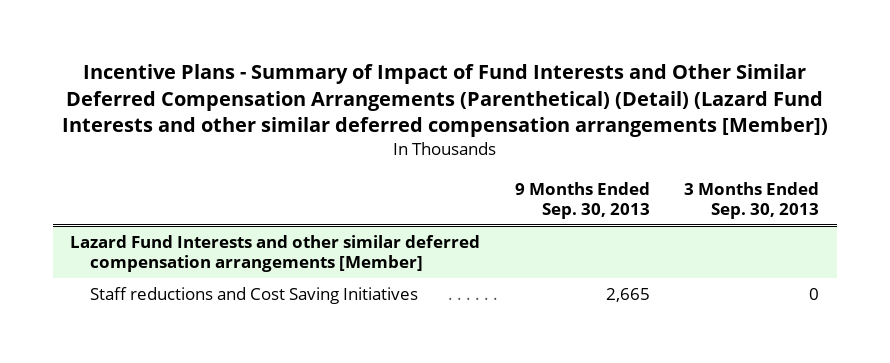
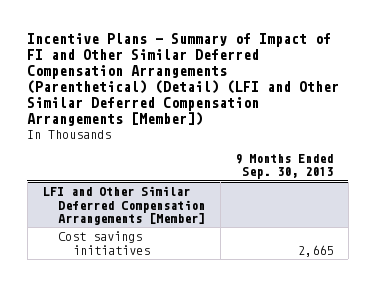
- Incentive Plans - Summary of Impact of Fund Interests and Other Similar Deferred Compensation Arrangements (Parenthetical) (Detail) (Lazard Fund Interests and other similar deferred compensation arrangements [Member])
+ Incentive Plans - Summary of Impact of FI and Other Similar Deferred Compensation Arrangements (Parenthetical) (Detail) (LFI and Other Similar Deferred Compensation Arrangements [Member])
- | 9 Months Ended Sep. 30, 2013 | 3 Months Ended Sep. 30, 2013
+ | 9 Months Ended Sep. 30, 2013
- Lazard Fund Interests and other similar deferred compensation arrangements [Member]
- Staff reductions and Cost Saving Initiatives | 2,665 | 0
+ LFI and Other Similar Deferred Compensation Arrangements [Member]
+ Cost savings initiatives | 2,665

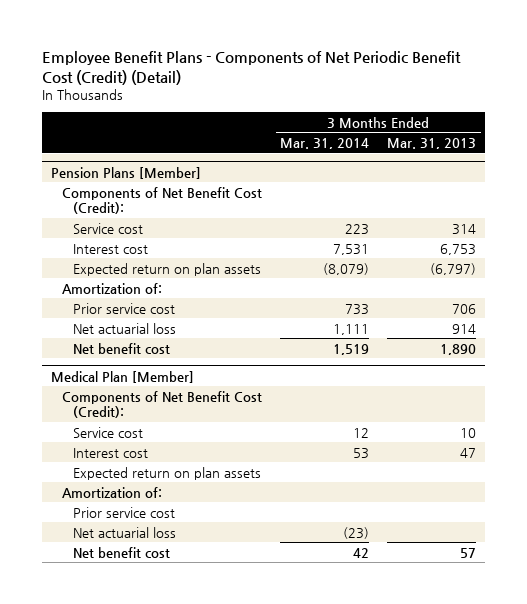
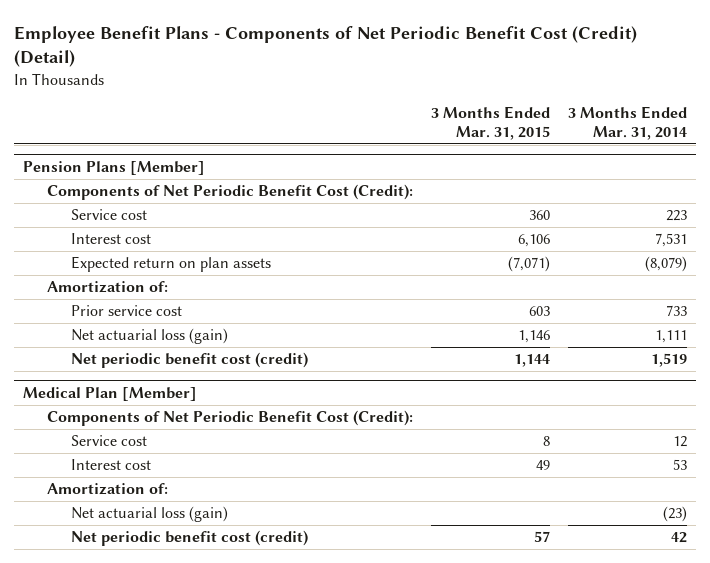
- | 3 Months Ended Mar. 31, 2014 | 3 Months Ended Mar. 31, 2013
+ | 3 Months Ended Mar. 31, 2015 | 3 Months Ended Mar. 31, 2014
@ Pension Plans [Member]
- Components of Net Benefit Cost (Credit):
+ Components of Net Periodic Benefit Cost (Credit):
- Net actuarial loss | 1,111 | 914
- Net benefit cost | 1,519 | 1,890
+ Net actuarial loss (gain) | 1,146 | 1,111
+ Net periodic benefit cost (credit) | 1,144 | 1,519
@ Medical Plan [Member]
- Components of Net Benefit Cost (Credit):
+ Components of Net Periodic Benefit Cost (Credit):
- Expected return on plan assets
- Prior service cost
- Net actuarial loss | (23) |
- Net benefit cost | 42 | 57
+ Net actuarial loss (gain) | | (23)
+ Net periodic benefit cost (credit) | 57 | 42

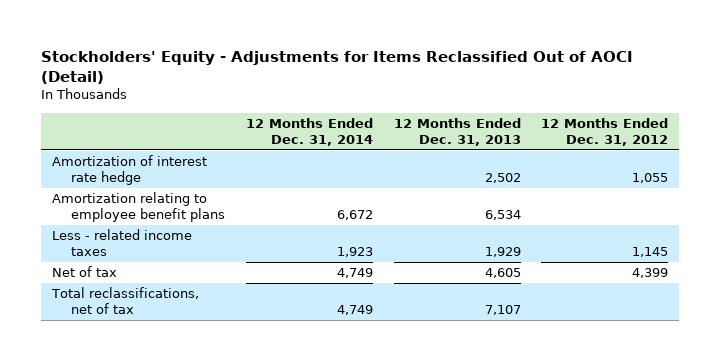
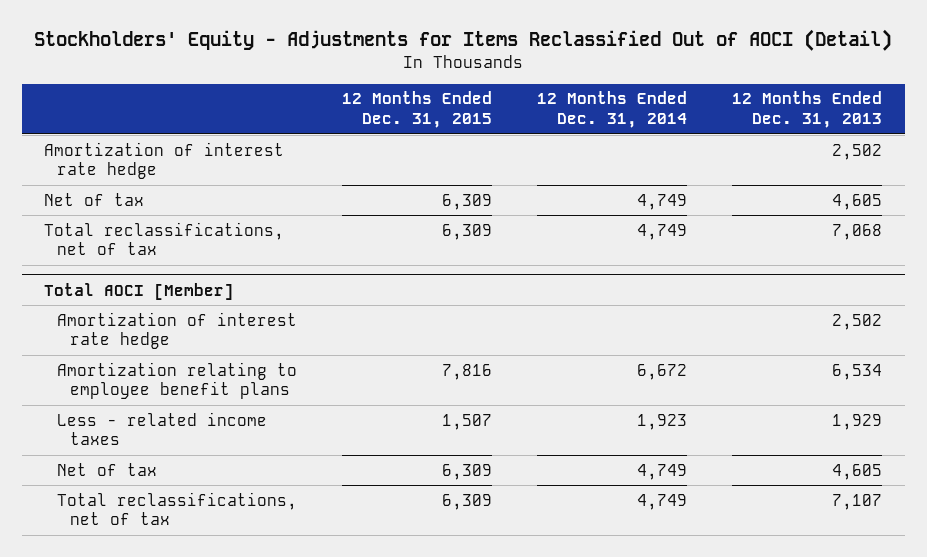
- | 12 Months Ended Dec. 31, 2014 | 12 Months Ended Dec. 31, 2013 | 12 Months Ended Dec. 31, 2012
+ | 12 Months Ended Dec. 31, 2015 | 12 Months Ended Dec. 31, 2014 | 12 Months Ended Dec. 31, 2013
+ Net of tax | 6,309 | 4,749 | 4,605
+ Total reclassifications, net of tax | 6,309 | 4,749 | 7,068
+ Total AOCI [Member]
+ Amortization of interest rate hedge | | | 2,502

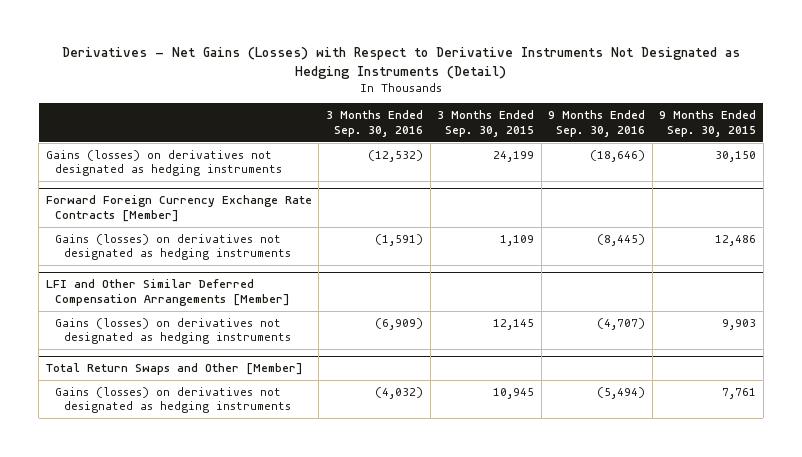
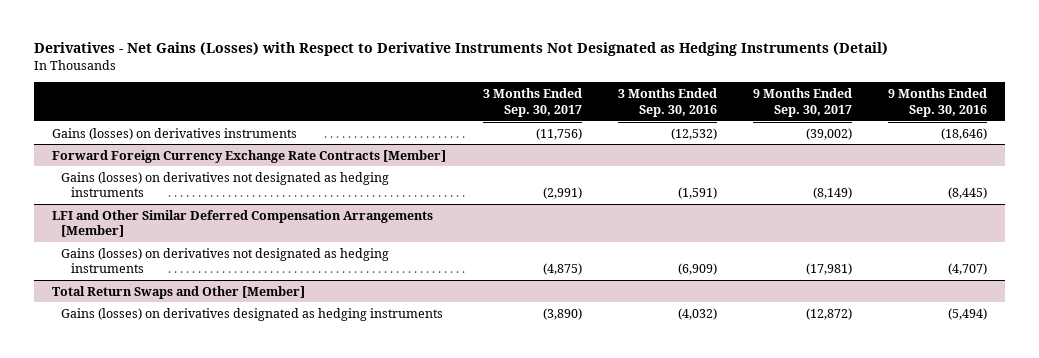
- | 3 Months Ended Sep. 30, 2016 | 3 Months Ended Sep. 30, 2015 | 9 Months Ended Sep. 30, 2016 | 9 Months Ended Sep. 30, 2015
+ | 3 Months Ended Sep. 30, 2017 | 3 Months Ended Sep. 30, 2016 | 9 Months Ended Sep. 30, 2017 | 9 Months Ended Sep. 30, 2016
- Gains (losses) on derivatives not designated as hedging instruments | (12,532) | 24,199 | (18,646) | 30,150
+ Gains (losses) on derivatives instruments | (11,756) | (12,532) | (39,002) | (18,646)
@ Total Return Swaps and Other [Member]
- Gains (losses) on derivatives not designated as hedging instruments | (4,032) | 10,945 | (5,494) | 7,761
+ Gains (losses) on derivatives designated as hedging instruments | (3,890) | (4,032) | (12,872) | (5,494)

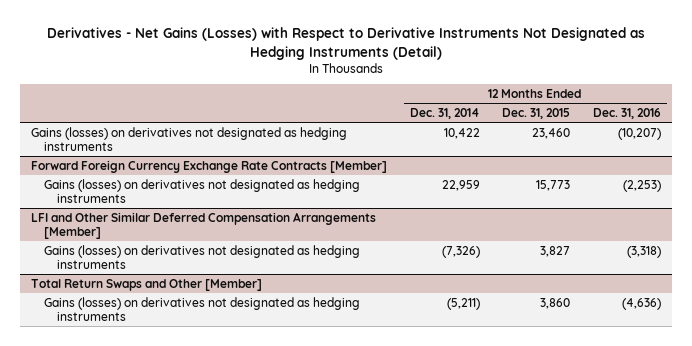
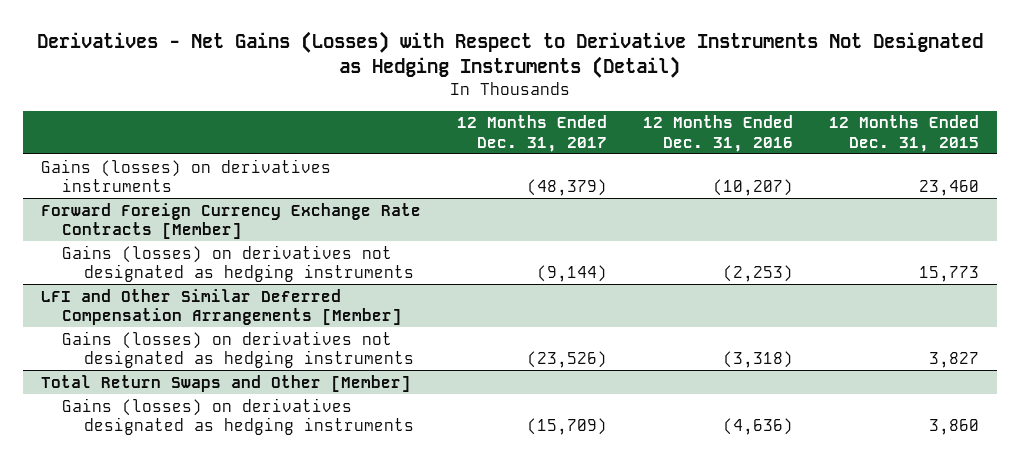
- | 12 Months Ended Dec. 31, 2014 | 12 Months Ended Dec. 31, 2015 | 12 Months Ended Dec. 31, 2016
+ | 12 Months Ended Dec. 31, 2017 | 12 Months Ended Dec. 31, 2016 | 12 Months Ended Dec. 31, 2015
- Gains (losses) on derivatives not designated as hedging instruments | 10,422 | 23,460 | (10,207)
+ Gains (losses) on derivatives instruments | (48,379) | (10,207) | 23,460
@ Total Return Swaps and Other [Member]
- Gains (losses) on derivatives not designated as hedging instruments | (5,211) | 3,860 | (4,636)
+ Gains (losses) on derivatives designated as hedging instruments | (15,709) | (4,636) | 3,860

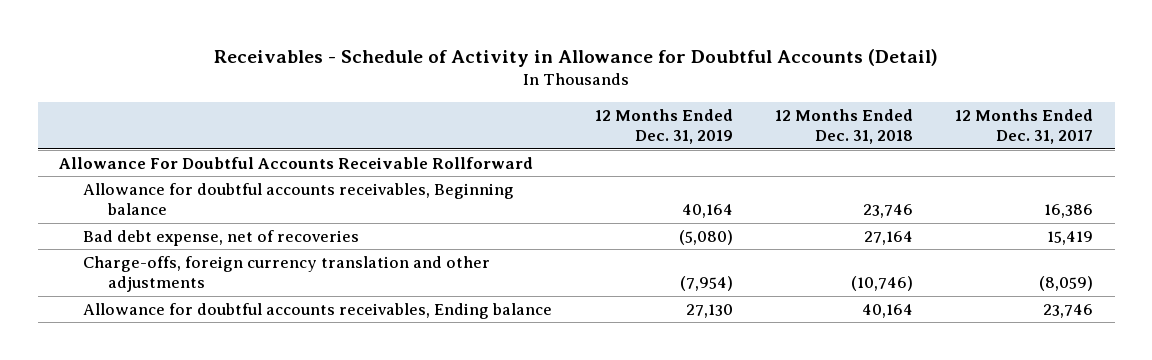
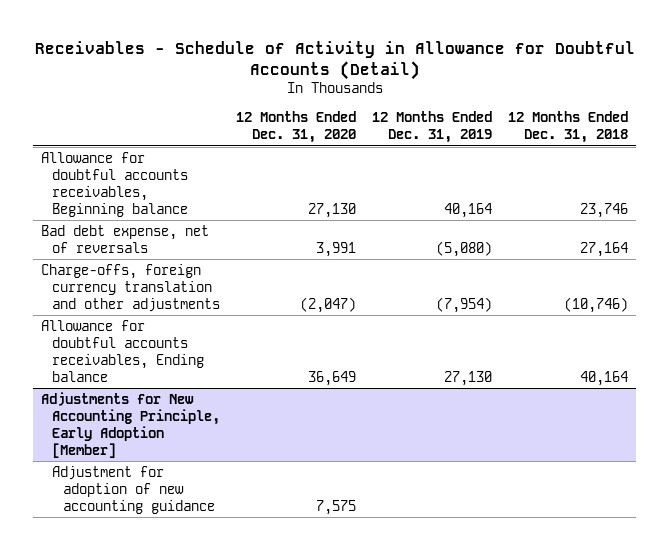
- | 12 Months Ended Dec. 31, 2019 | 12 Months Ended Dec. 31, 2018 | 12 Months Ended Dec. 31, 2017
+ | 12 Months Ended Dec. 31, 2020 | 12 Months Ended Dec. 31, 2019 | 12 Months Ended Dec. 31, 2018
- Allowance For Doubtful Accounts Receivable Rollforward
- Bad debt expense, net of recoveries | (5,080) | 27,164 | 15,419
+ Bad debt expense, net of reversals | 3,991 | (5,080) | 27,164
+ Adjustments for New Accounting Principle, Early Adoption [Member]
+ Adjustment for adoption of new accounting guidance | 7,575 | |

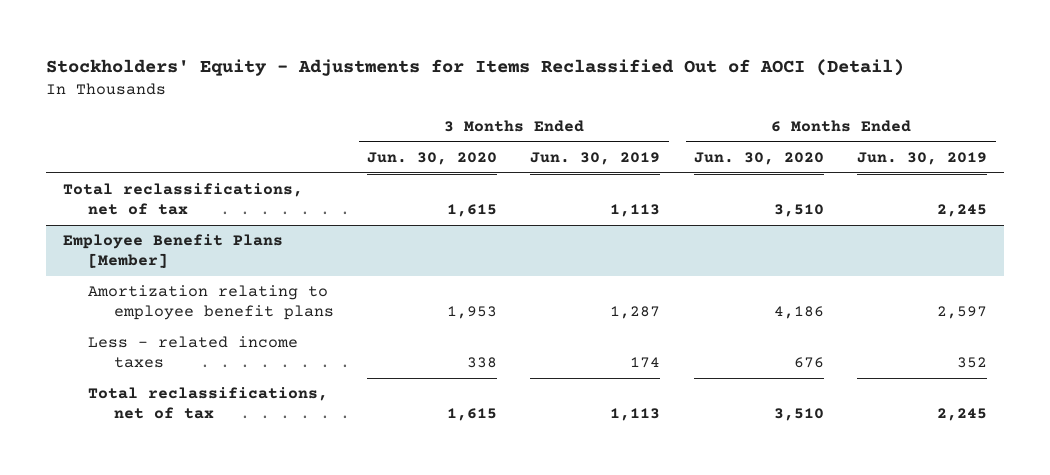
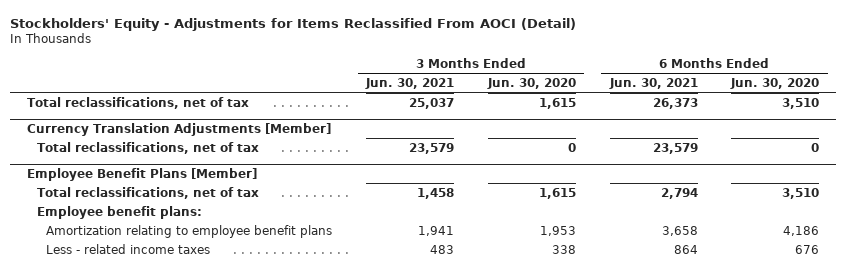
- Stockholders' Equity - Adjustments for Items Reclassified Out of AOCI (Detail)
+ Stockholders' Equity - Adjustments for Items Reclassified From AOCI (Detail)
- | 3 Months Ended Jun. 30, 2020 | 3 Months Ended Jun. 30, 2019 | 6 Months Ended Jun. 30, 2020 | 6 Months Ended Jun. 30, 2019
+ | 3 Months Ended Jun. 30, 2021 | 3 Months Ended Jun. 30, 2020 | 6 Months Ended Jun. 30, 2021 | 6 Months Ended Jun. 30, 2020
+ Currency Translation Adjustments [Member]
+ Total reclassifications, net of tax | 23,579 | 0 | 23,579 | 0
@ Employee Benefit Plans [Member]
moved up: Total reclassifications, net of tax | 1,458 | 1,615 | 2,794 | 3,510
+ Employee benefit plans:

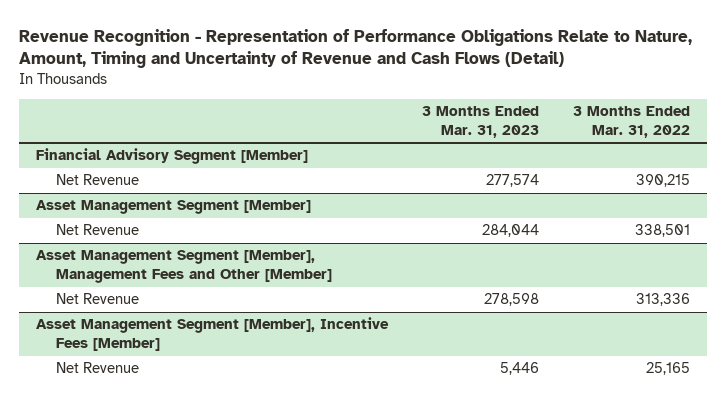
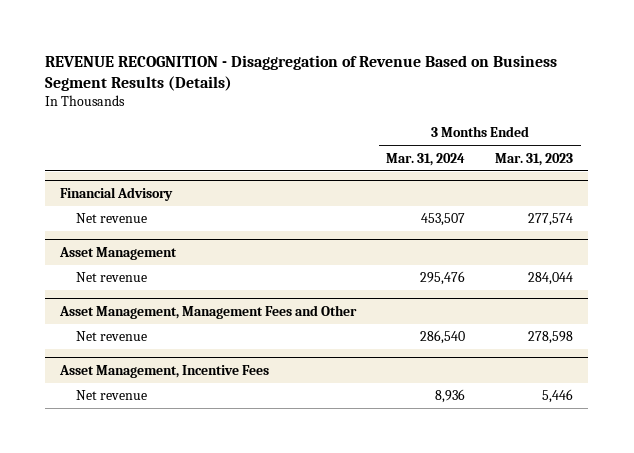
- Revenue Recognition - Representation of Performance Obligations Relate to Nature, Amount, Timing and Uncertainty of Revenue and Cash Flows (Detail)
+ REVENUE RECOGNITION - Disaggregation of Revenue Based on Business Segment Results (Details)
- | 3 Months Ended Mar. 31, 2023 | 3 Months Ended Mar. 31, 2022
+ | 3 Months Ended Mar. 31, 2024 | 3 Months Ended Mar. 31, 2023
- Financial Advisory Segment [Member]
- Net Revenue | 277,574 | 390,215
- Asset Management Segment [Member]
- Net Revenue | 284,044 | 338,501
- Asset Management Segment [Member], Management Fees and Other [Member]
- Net Revenue | 278,598 | 313,336
- Asset Management Segment [Member], Incentive Fees [Member]
- Net Revenue | 5,446 | 25,165
+ Financial Advisory
+ Net revenue | 453,507 | 277,574
+ Asset Management
+ Net revenue | 295,476 | 284,044
+ Asset Management, Management Fees and Other
+ Net revenue | 286,540 | 278,598
+ Asset Management, Incentive Fees
+ Net revenue | 8,936 | 5,446

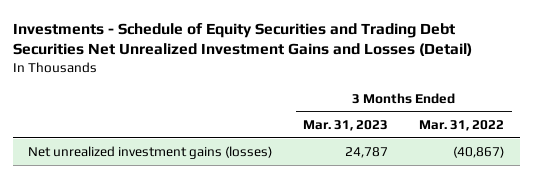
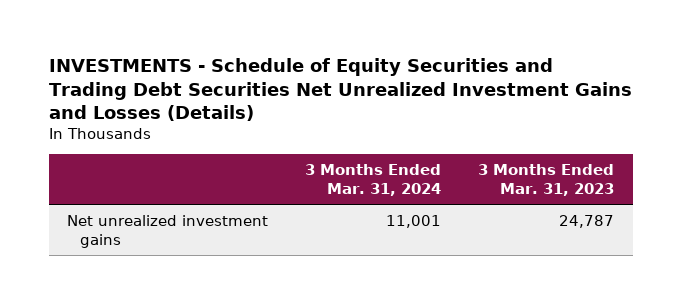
- Investments - Schedule of Equity Securities and Trading Debt Securities Net Unrealized Investment Gains and Losses (Detail)
+ INVESTMENTS - Schedule of Equity Securities and Trading Debt Securities Net Unrealized Investment Gains and Losses (Details)
- | 3 Months Ended Mar. 31, 2023 | 3 Months Ended Mar. 31, 2022
+ | 3 Months Ended Mar. 31, 2024 | 3 Months Ended Mar. 31, 2023
- Net unrealized investment gains (losses) | 24,787 | (40,867)
+ Net unrealized investment gains | 11,001 | 24,787

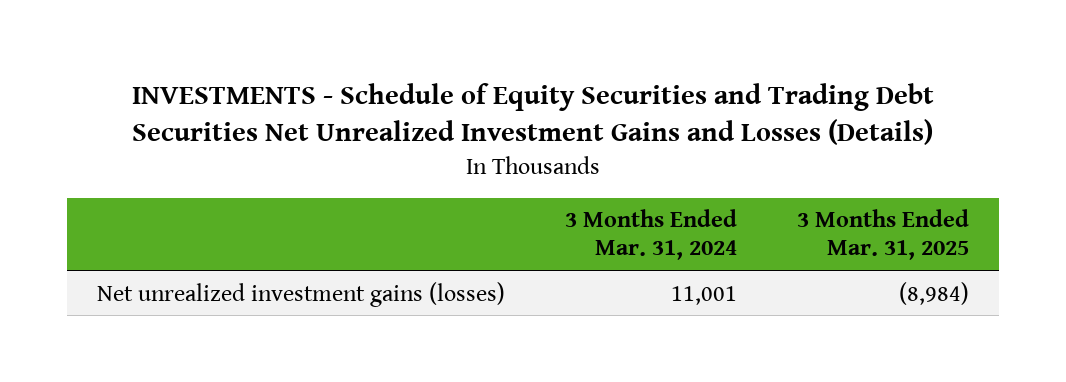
- | 3 Months Ended Mar. 31, 2024 | 3 Months Ended Mar. 31, 2023
+ | 3 Months Ended Mar. 31, 2024 | 3 Months Ended Mar. 31, 2025
- Net unrealized investment gains | 11,001 | 24,787
+ Net unrealized investment gains (losses) | 11,001 | (8,984)

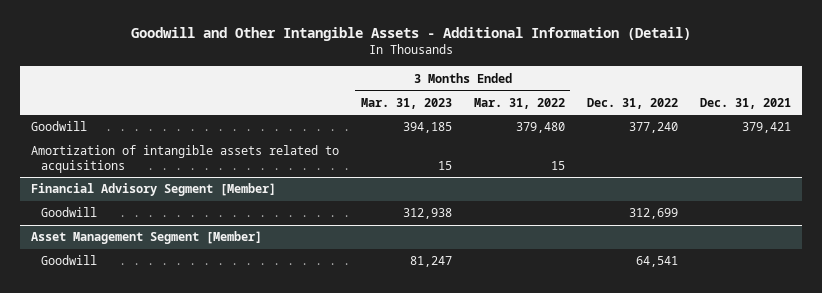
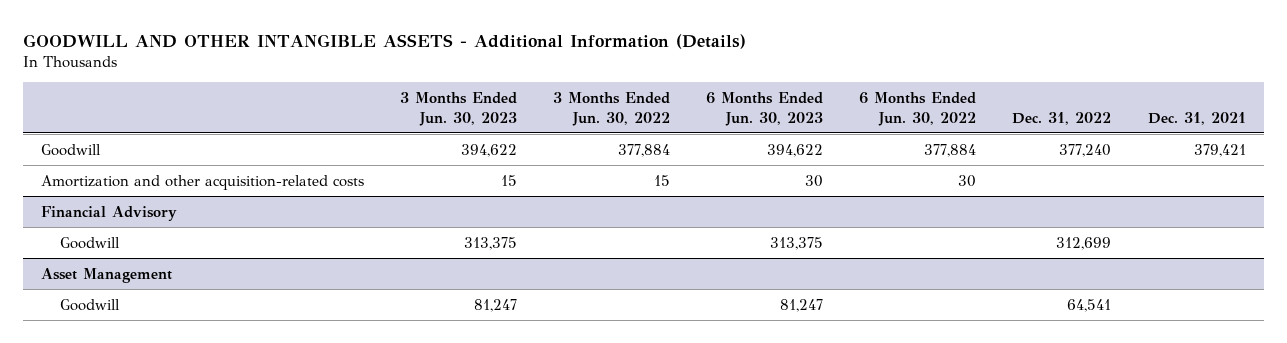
- Goodwill and Other Intangible Assets - Additional Information (Detail)
+ GOODWILL AND OTHER INTANGIBLE ASSETS - Additional Information (Details)
- | 3 Months Ended Mar. 31, 2023 | 3 Months Ended Mar. 31, 2022 | Dec. 31, 2022 | Dec. 31, 2021
+ | 3 Months Ended Jun. 30, 2023 | 3 Months Ended Jun. 30, 2022 | 6 Months Ended Jun. 30, 2023 | 6 Months Ended Jun. 30, 2022 | Dec. 31, 2022 | Dec. 31, 2021
- Amortization of intangible assets related to acquisitions | 15 | 15 | |
- Financial Advisory Segment [Member]
+ Amortization and other acquisition-related costs | 15 | 15 | 30 | 30 | |
+ Financial Advisory
- Asset Management Segment [Member]
+ Asset Management

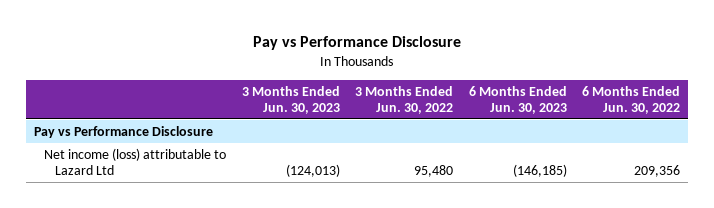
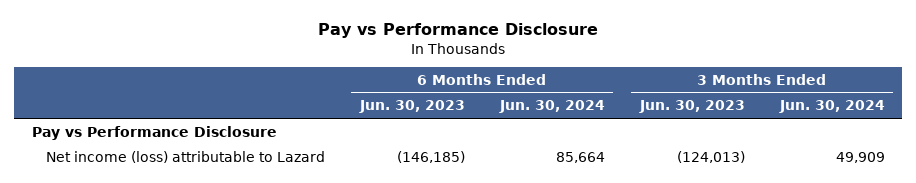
- | 3 Months Ended Jun. 30, 2023 | 3 Months Ended Jun. 30, 2022 | 6 Months Ended Jun. 30, 2023 | 6 Months Ended Jun. 30, 2022
+ | 6 Months Ended Jun. 30, 2023 | 6 Months Ended Jun. 30, 2024 | 3 Months Ended Jun. 30, 2023 | 3 Months Ended Jun. 30, 2024
- Net income (loss) attributable to Lazard Ltd | (124,013) | 95,480 | (146,185) | 209,356
+ Net income (loss) attributable to Lazard | (146,185) | 85,664 | (124,013) | 49,909

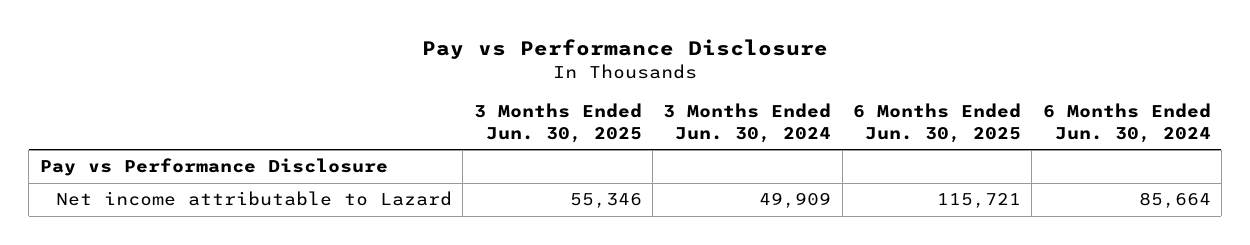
- | 6 Months Ended Jun. 30, 2023 | 6 Months Ended Jun. 30, 2024 | 3 Months Ended Jun. 30, 2023 | 3 Months Ended Jun. 30, 2024
+ | 3 Months Ended Jun. 30, 2025 | 3 Months Ended Jun. 30, 2024 | 6 Months Ended Jun. 30, 2025 | 6 Months Ended Jun. 30, 2024
- Net income (loss) attributable to Lazard | (146,185) | 85,664 | (124,013) | 49,909
+ Net income attributable to Lazard | 55,346 | 49,909 | 115,721 | 85,664

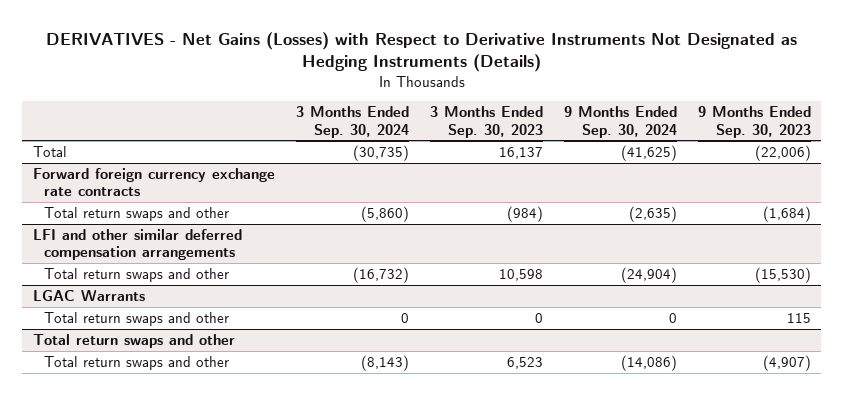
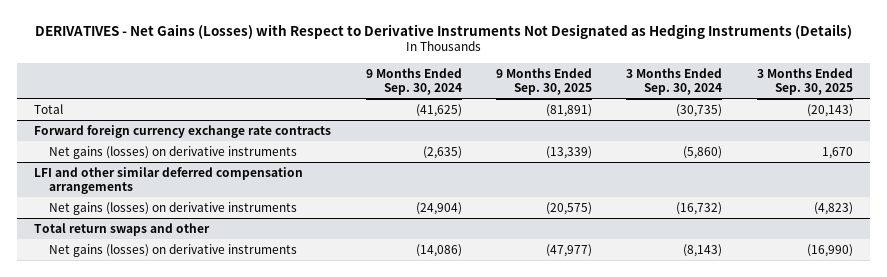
- | 3 Months Ended Sep. 30, 2024 | 3 Months Ended Sep. 30, 2023 | 9 Months Ended Sep. 30, 2024 | 9 Months Ended Sep. 30, 2023
+ | 9 Months Ended Sep. 30, 2024 | 9 Months Ended Sep. 30, 2025 | 3 Months Ended Sep. 30, 2024 | 3 Months Ended Sep. 30, 2025
@ Forward foreign currency exchange rate contracts
- Total return swaps and other | (5,860) | (984) | (2,635) | (1,684)
+ Net gains (losses) on derivative instruments | (2,635) | (13,339) | (5,860) | 1,670
@ LFI and other similar deferred compensation arrangements
- Total return swaps and other | (16,732) | 10,598 | (24,904) | (15,530)
- LGAC Warrants
- Total return swaps and other | 0 | 0 | 0 | 115
@ LFI and other similar deferred compensation arrangements
+ Net gains (losses) on derivative instruments | (24,904) | (20,575) | (16,732) | (4,823)
@ Total return swaps and other
- Total return swaps and other | (8,143) | 6,523 | (14,086) | (4,907)
+ Net gains (losses) on derivative instruments | (14,086) | (47,977) | (8,143) | (16,990)

